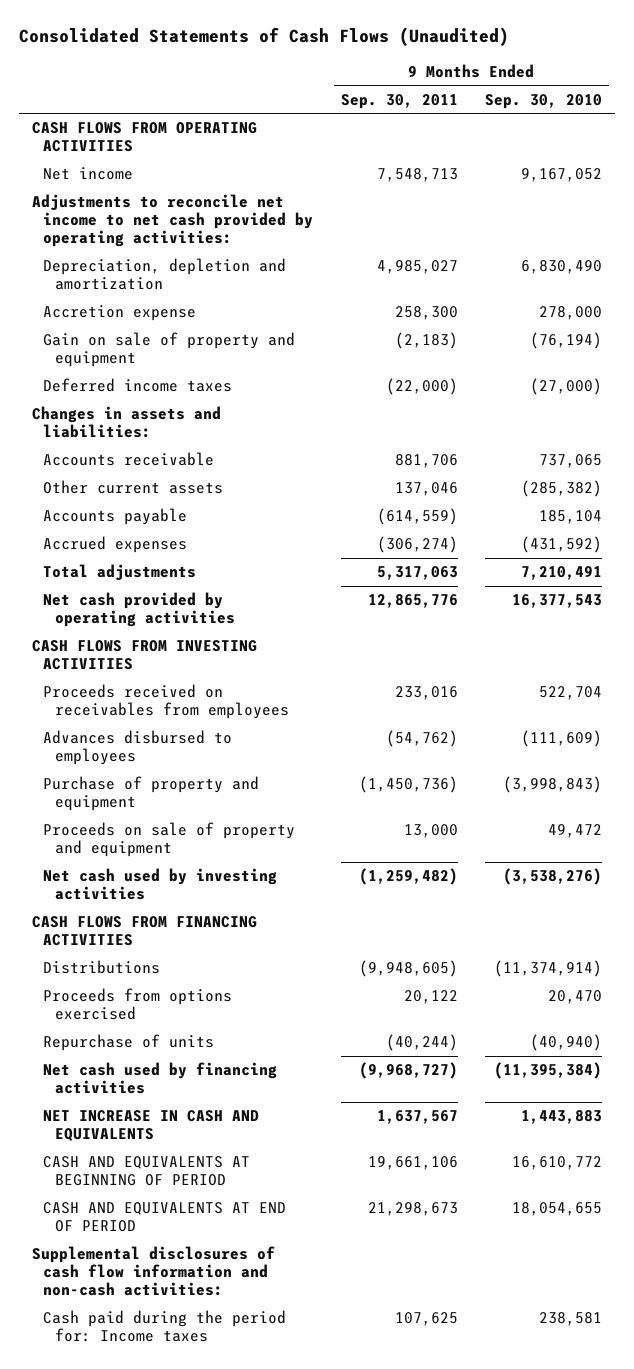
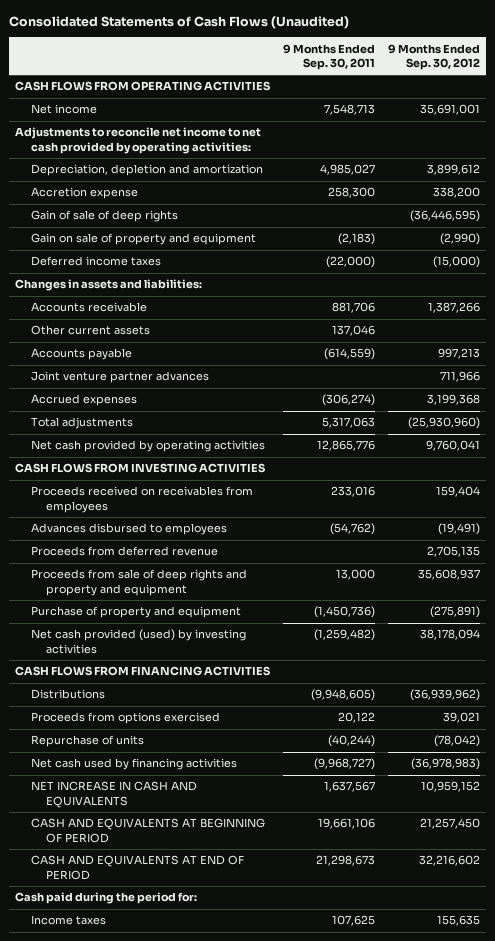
- | 9 Months Ended Sep. 30, 2011 | 9 Months Ended Sep. 30, 2010
+ | 9 Months Ended Sep. 30, 2011 | 9 Months Ended Sep. 30, 2012
+ Gain of sale of deep rights | | (36,446,595)
+ Joint venture partner advances | | 711,966
+ Proceeds from deferred revenue | | 2,705,135
+ Proceeds from sale of deep rights and property and equipment | 13,000 | 35,608,937
- Proceeds on sale of property and equipment | 13,000 | 49,472
- Net cash used by investing activities | (1,259,482) | (3,538,276)
+ Net cash provided (used) by investing activities | (1,259,482) | 38,178,094
- Supplemental disclosures of cash flow information and non-cash activities:
- Cash paid during the period for: Income taxes | 107,625 | 238,581
+ Cash paid during the period for:
+ Income taxes | 107,625 | 155,635

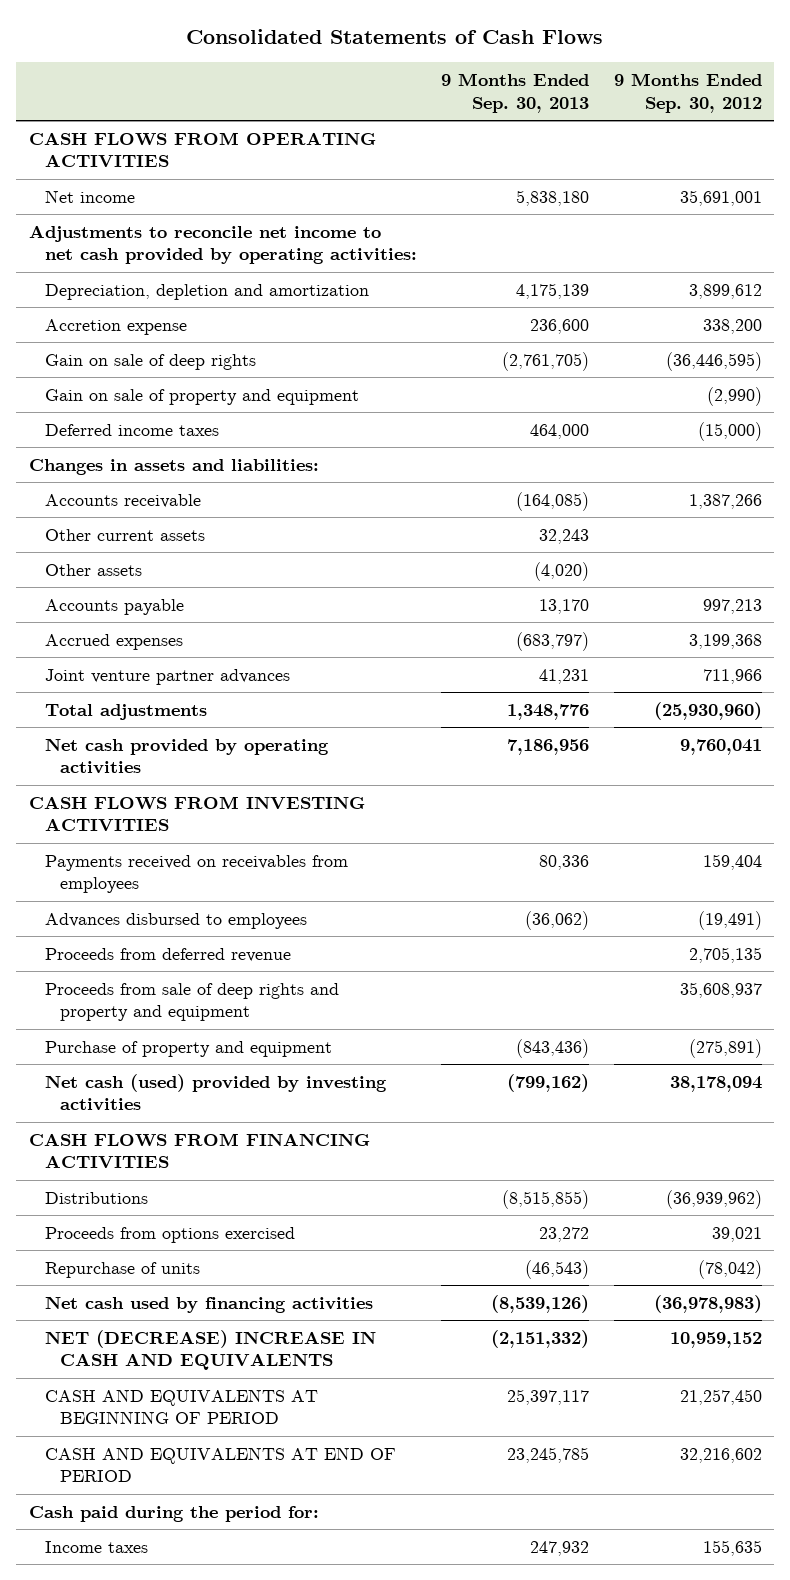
- Consolidated Statements of Cash Flows (Unaudited)
+ Consolidated Statements of Cash Flows
- | 9 Months Ended Sep. 30, 2011 | 9 Months Ended Sep. 30, 2012
+ | 9 Months Ended Sep. 30, 2013 | 9 Months Ended Sep. 30, 2012
- Gain of sale of deep rights | | (36,446,595)
+ Gain on sale of deep rights | (2,761,705) | (36,446,595)
+ Other assets | (4,020) |
moved down: Joint venture partner advances | 41,231 | 711,966
- Proceeds received on receivables from employees | 233,016 | 159,404
+ Payments received on receivables from employees | 80,336 | 159,404
- Net cash provided (used) by investing activities | (1,259,482) | 38,178,094
+ Net cash (used) provided by investing activities | (799,162) | 38,178,094
- NET INCREASE IN CASH AND EQUIVALENTS | 1,637,567 | 10,959,152
+ NET (DECREASE) INCREASE IN CASH AND EQUIVALENTS | (2,151,332) | 10,959,152

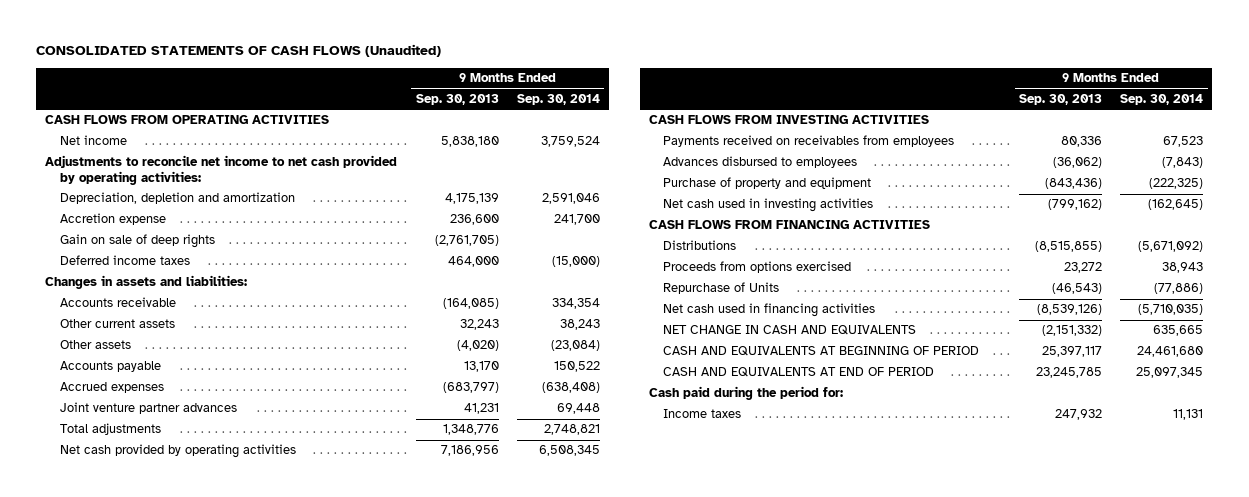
- Consolidated Statements of Cash Flows
+ CONSOLIDATED STATEMENTS OF CASH FLOWS (Unaudited)
- | 9 Months Ended Sep. 30, 2013 | 9 Months Ended Sep. 30, 2012
+ | 9 Months Ended Sep. 30, 2013 | 9 Months Ended Sep. 30, 2014
- Gain on sale of property and equipment | | (2,990)
- Proceeds from deferred revenue | | 2,705,135
- Proceeds from sale of deep rights and property and equipment | | 35,608,937
- Net cash (used) provided by investing activities | (799,162) | 38,178,094
+ Net cash used in investing activities | (799,162) | (162,645)
- Repurchase of units | (46,543) | (78,042)
- Net cash used by financing activities | (8,539,126) | (36,978,983)
- NET (DECREASE) INCREASE IN CASH AND EQUIVALENTS | (2,151,332) | 10,959,152
+ Repurchase of Units | (46,543) | (77,886)
+ Net cash used in financing activities | (8,539,126) | (5,710,035)
+ NET CHANGE IN CASH AND EQUIVALENTS | (2,151,332) | 635,665

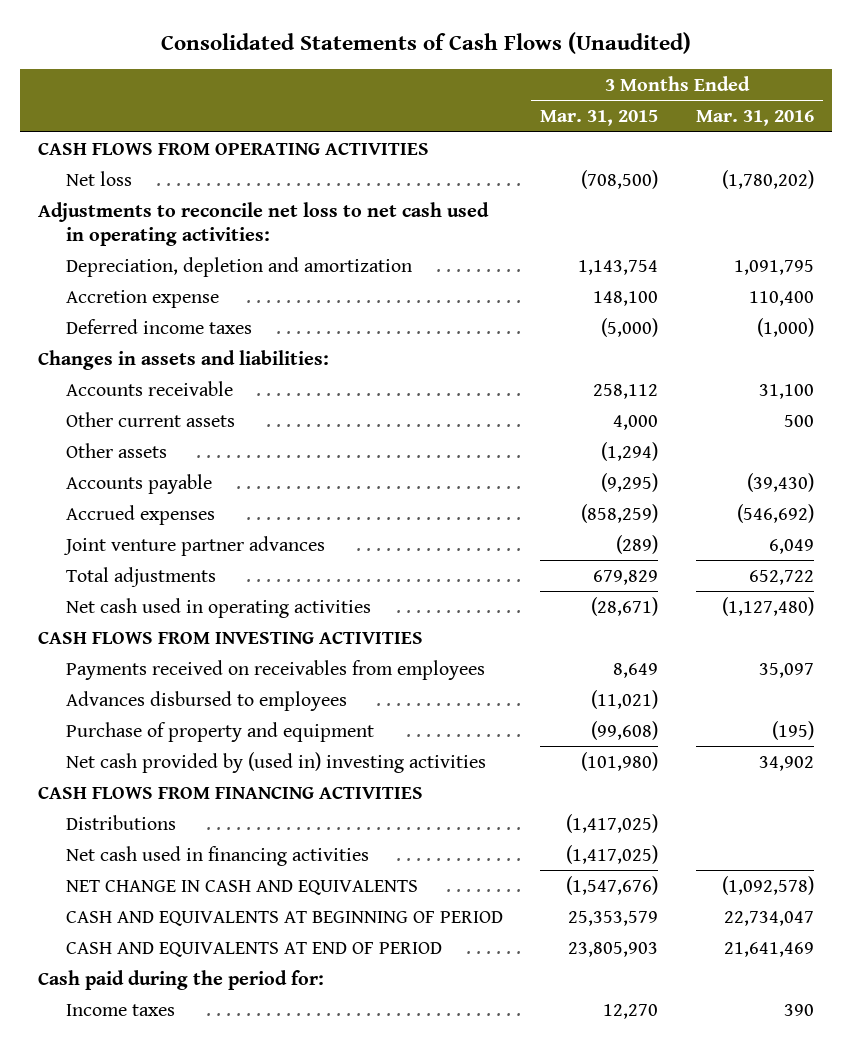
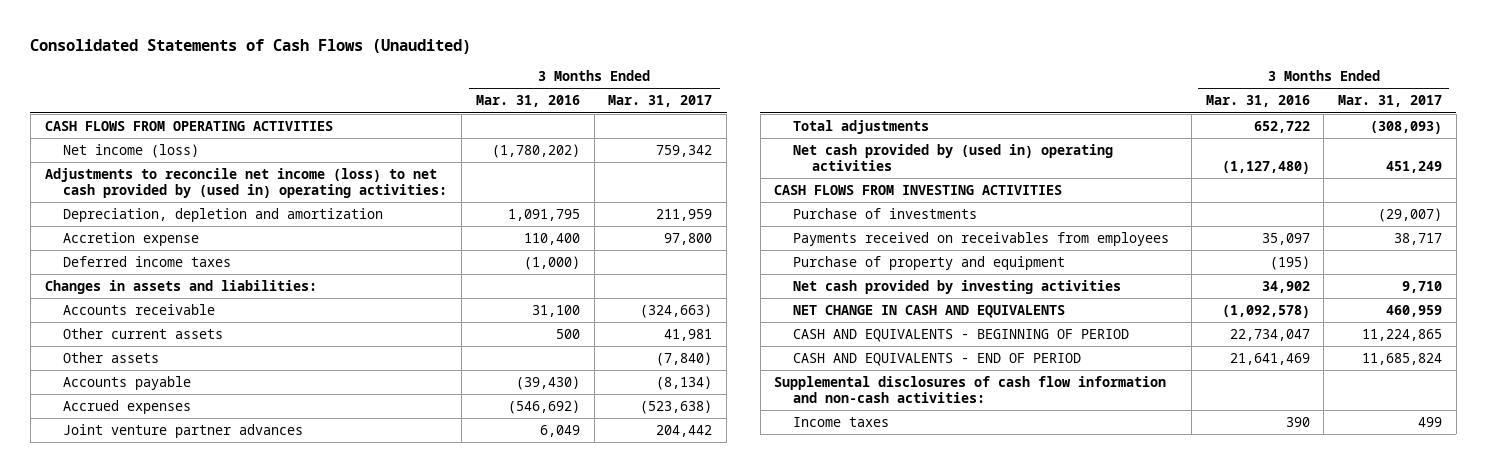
- | 3 Months Ended Mar. 31, 2015 | 3 Months Ended Mar. 31, 2016
+ | 3 Months Ended Mar. 31, 2016 | 3 Months Ended Mar. 31, 2017
- Net loss | (708,500) | (1,780,202)
- Adjustments to reconcile net loss to net cash used in operating activities:
+ Net income (loss) | (1,780,202) | 759,342
+ Adjustments to reconcile net income (loss) to net cash provided by (used in) operating activities:
- Net cash used in operating activities | (28,671) | (1,127,480)
+ Net cash provided by (used in) operating activities | (1,127,480) | 451,249
+ Purchase of investments | | (29,007)
- Advances disbursed to employees | (11,021) |
- Net cash provided by (used in) investing activities | (101,980) | 34,902
- CASH FLOWS FROM FINANCING ACTIVITIES
- Distributions | (1,417,025) |
- Net cash used in financing activities | (1,417,025) |
+ Net cash provided by investing activities | 34,902 | 9,710
- CASH AND EQUIVALENTS AT BEGINNING OF PERIOD | 25,353,579 | 22,734,047
- CASH AND EQUIVALENTS AT END OF PERIOD | 23,805,903 | 21,641,469
- Cash paid during the period for:
+ CASH AND EQUIVALENTS - BEGINNING OF PERIOD | 22,734,047 | 11,224,865
+ CASH AND EQUIVALENTS - END OF PERIOD | 21,641,469 | 11,685,824
+ Supplemental disclosures of cash flow information and non-cash activities:

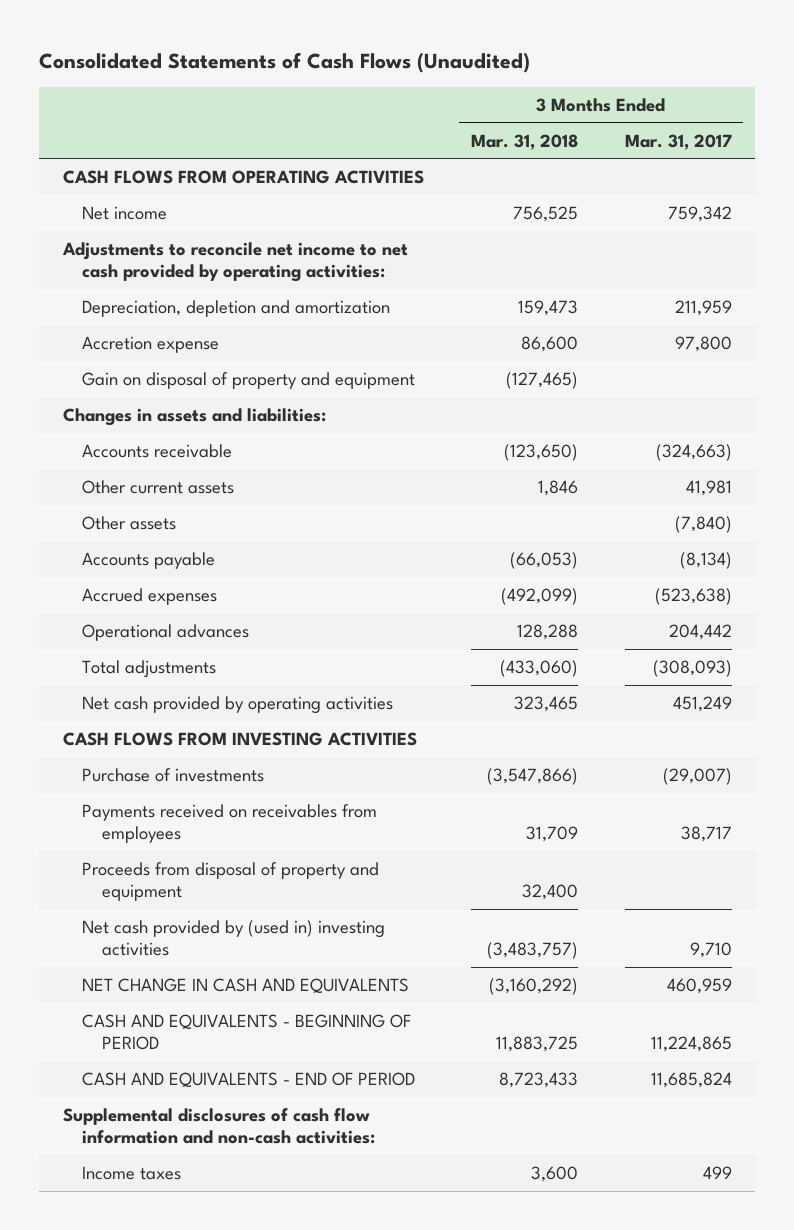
- | 3 Months Ended Mar. 31, 2016 | 3 Months Ended Mar. 31, 2017
+ | 3 Months Ended Mar. 31, 2018 | 3 Months Ended Mar. 31, 2017
- Net income (loss) | (1,780,202) | 759,342
- Adjustments to reconcile net income (loss) to net cash provided by (used in) operating activities:
+ Net income | 756,525 | 759,342
+ Adjustments to reconcile net income to net cash provided by operating activities:
- Deferred income taxes | (1,000) |
+ Gain on disposal of property and equipment | (127,465) |
- Joint venture partner advances | 6,049 | 204,442
+ Operational advances | 128,288 | 204,442
- Net cash provided by (used in) operating activities | (1,127,480) | 451,249
+ Net cash provided by operating activities | 323,465 | 451,249
- Purchase of property and equipment | (195) |
- Net cash provided by investing activities | 34,902 | 9,710
+ Proceeds from disposal of property and equipment | 32,400 |
+ Net cash provided by (used in) investing activities | (3,483,757) | 9,710

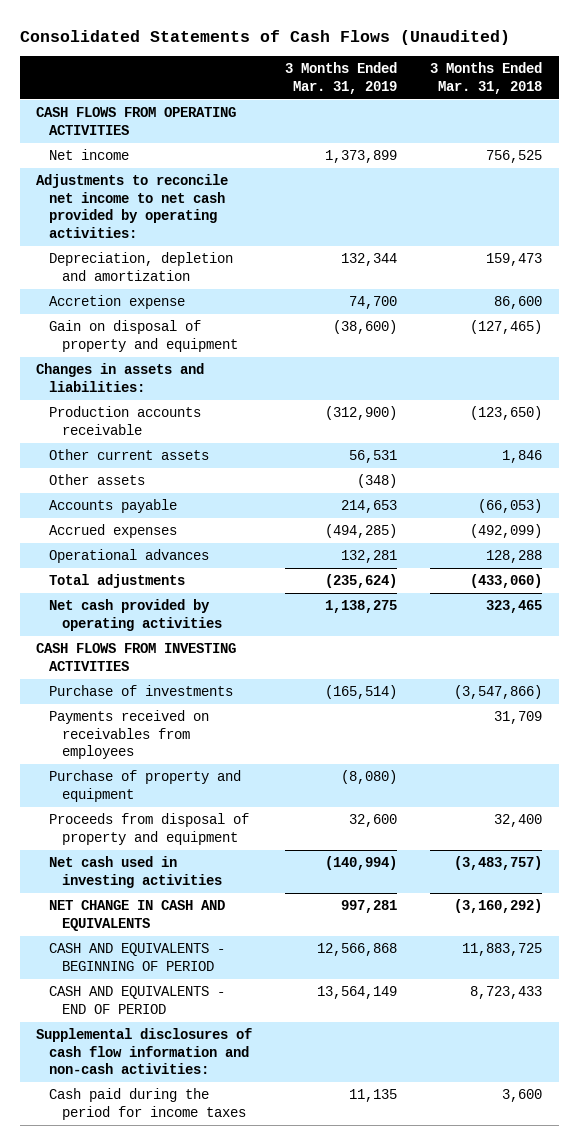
- | 3 Months Ended Mar. 31, 2018 | 3 Months Ended Mar. 31, 2017
+ | 3 Months Ended Mar. 31, 2019 | 3 Months Ended Mar. 31, 2018
- Accounts receivable | (123,650) | (324,663)
+ Production accounts receivable | (312,900) | (123,650)
+ Purchase of property and equipment | (8,080) |
- Net cash provided by (used in) investing activities | (3,483,757) | 9,710
+ Net cash used in investing activities | (140,994) | (3,483,757)
- Income taxes | 3,600 | 499
+ Cash paid during the period for income taxes | 11,135 | 3,600

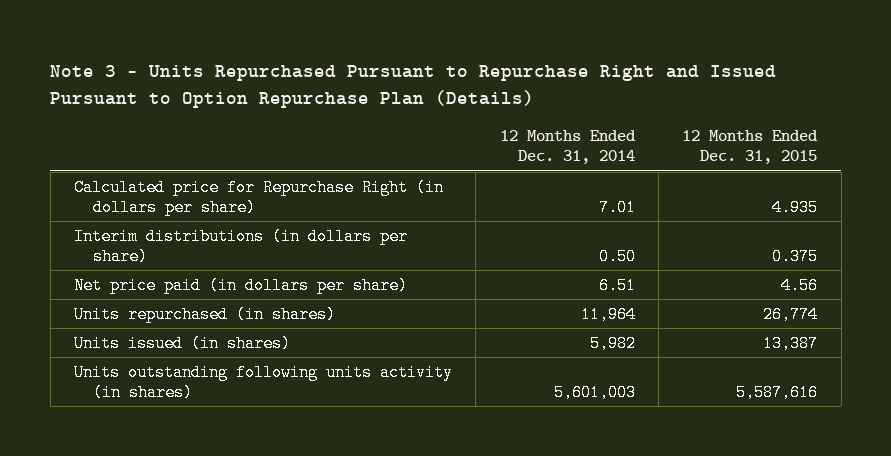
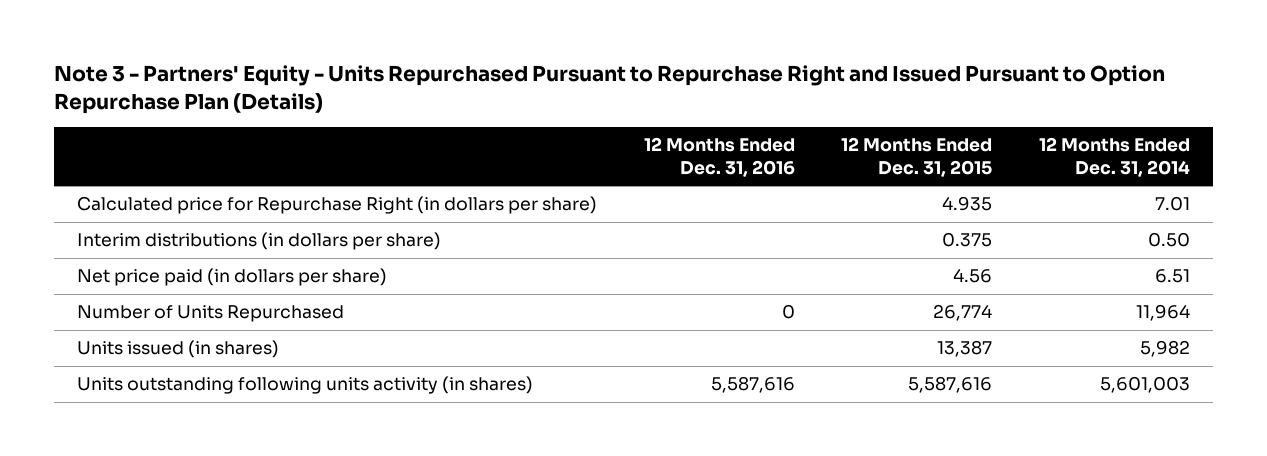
- Note 3 - Units Repurchased Pursuant to Repurchase Right and Issued Pursuant to Option Repurchase Plan (Details)
+ Note 3 - Partners' Equity - Units Repurchased Pursuant to Repurchase Right and Issued Pursuant to Option Repurchase Plan (Details)
- | 12 Months Ended Dec. 31, 2014 | 12 Months Ended Dec. 31, 2015
+ | 12 Months Ended Dec. 31, 2016 | 12 Months Ended Dec. 31, 2015 | 12 Months Ended Dec. 31, 2014
- Units repurchased (in shares) | 11,964 | 26,774
+ Number of Units Repurchased | 0 | 26,774 | 11,964

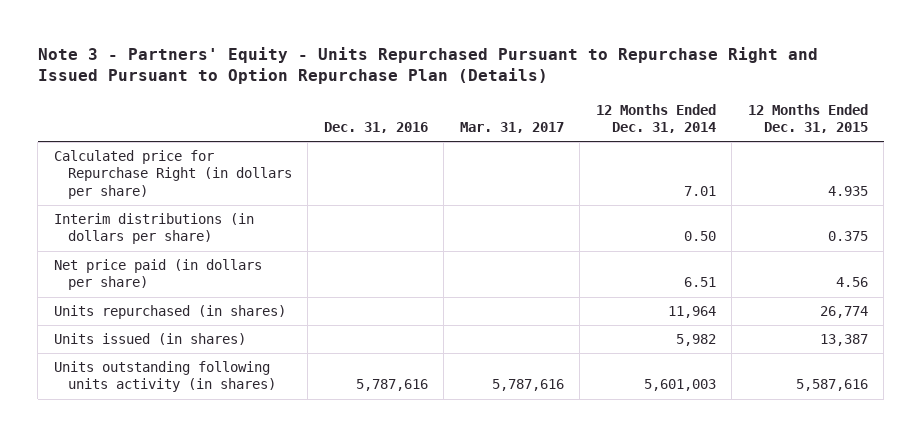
- | 12 Months Ended Dec. 31, 2016 | 12 Months Ended Dec. 31, 2015 | 12 Months Ended Dec. 31, 2014
+ | Dec. 31, 2016 | Mar. 31, 2017 | 12 Months Ended Dec. 31, 2014 | 12 Months Ended Dec. 31, 2015
- Number of Units Repurchased | 0 | 26,774 | 11,964
+ Units repurchased (in shares) | | | 11,964 | 26,774

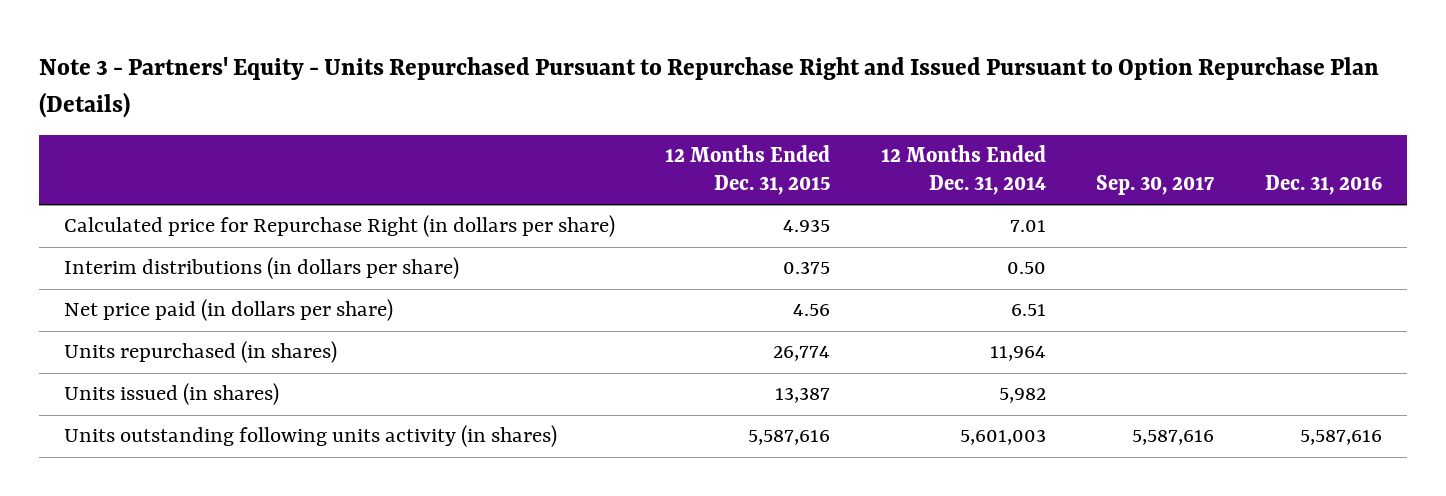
- | Dec. 31, 2016 | Mar. 31, 2017 | 12 Months Ended Dec. 31, 2014 | 12 Months Ended Dec. 31, 2015
+ | 12 Months Ended Dec. 31, 2015 | 12 Months Ended Dec. 31, 2014 | Sep. 30, 2017 | Dec. 31, 2016
- Units outstanding following units activity (in shares) | 5,787,616 | 5,787,616 | 5,601,003 | 5,587,616
+ Units outstanding following units activity (in shares) | 5,587,616 | 5,601,003 | 5,587,616 | 5,587,616

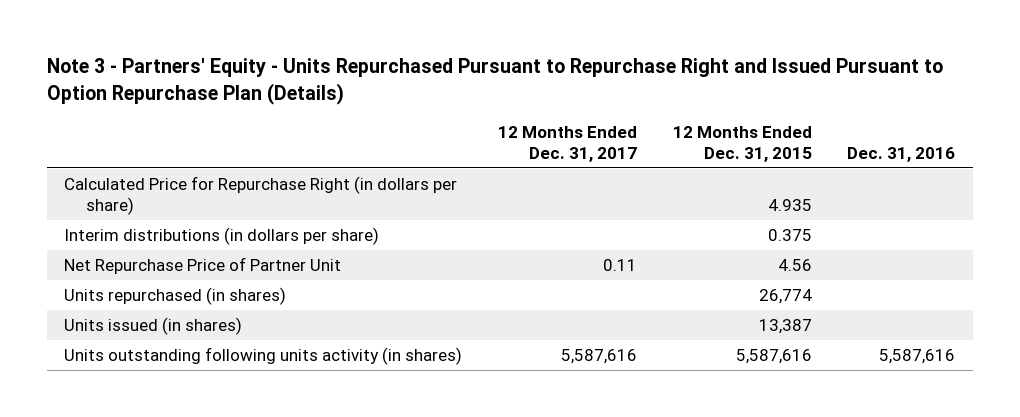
- | 12 Months Ended Dec. 31, 2015 | 12 Months Ended Dec. 31, 2014 | Sep. 30, 2017 | Dec. 31, 2016
+ | 12 Months Ended Dec. 31, 2017 | 12 Months Ended Dec. 31, 2015 | Dec. 31, 2016
- Calculated price for Repurchase Right (in dollars per share) | 4.935 | 7.01 | |
+ Calculated Price for Repurchase Right (in dollars per share) | | 4.935 |
- Net price paid (in dollars per share) | 4.56 | 6.51 | |
+ Net Repurchase Price of Partner Unit | 0.11 | 4.56 |

